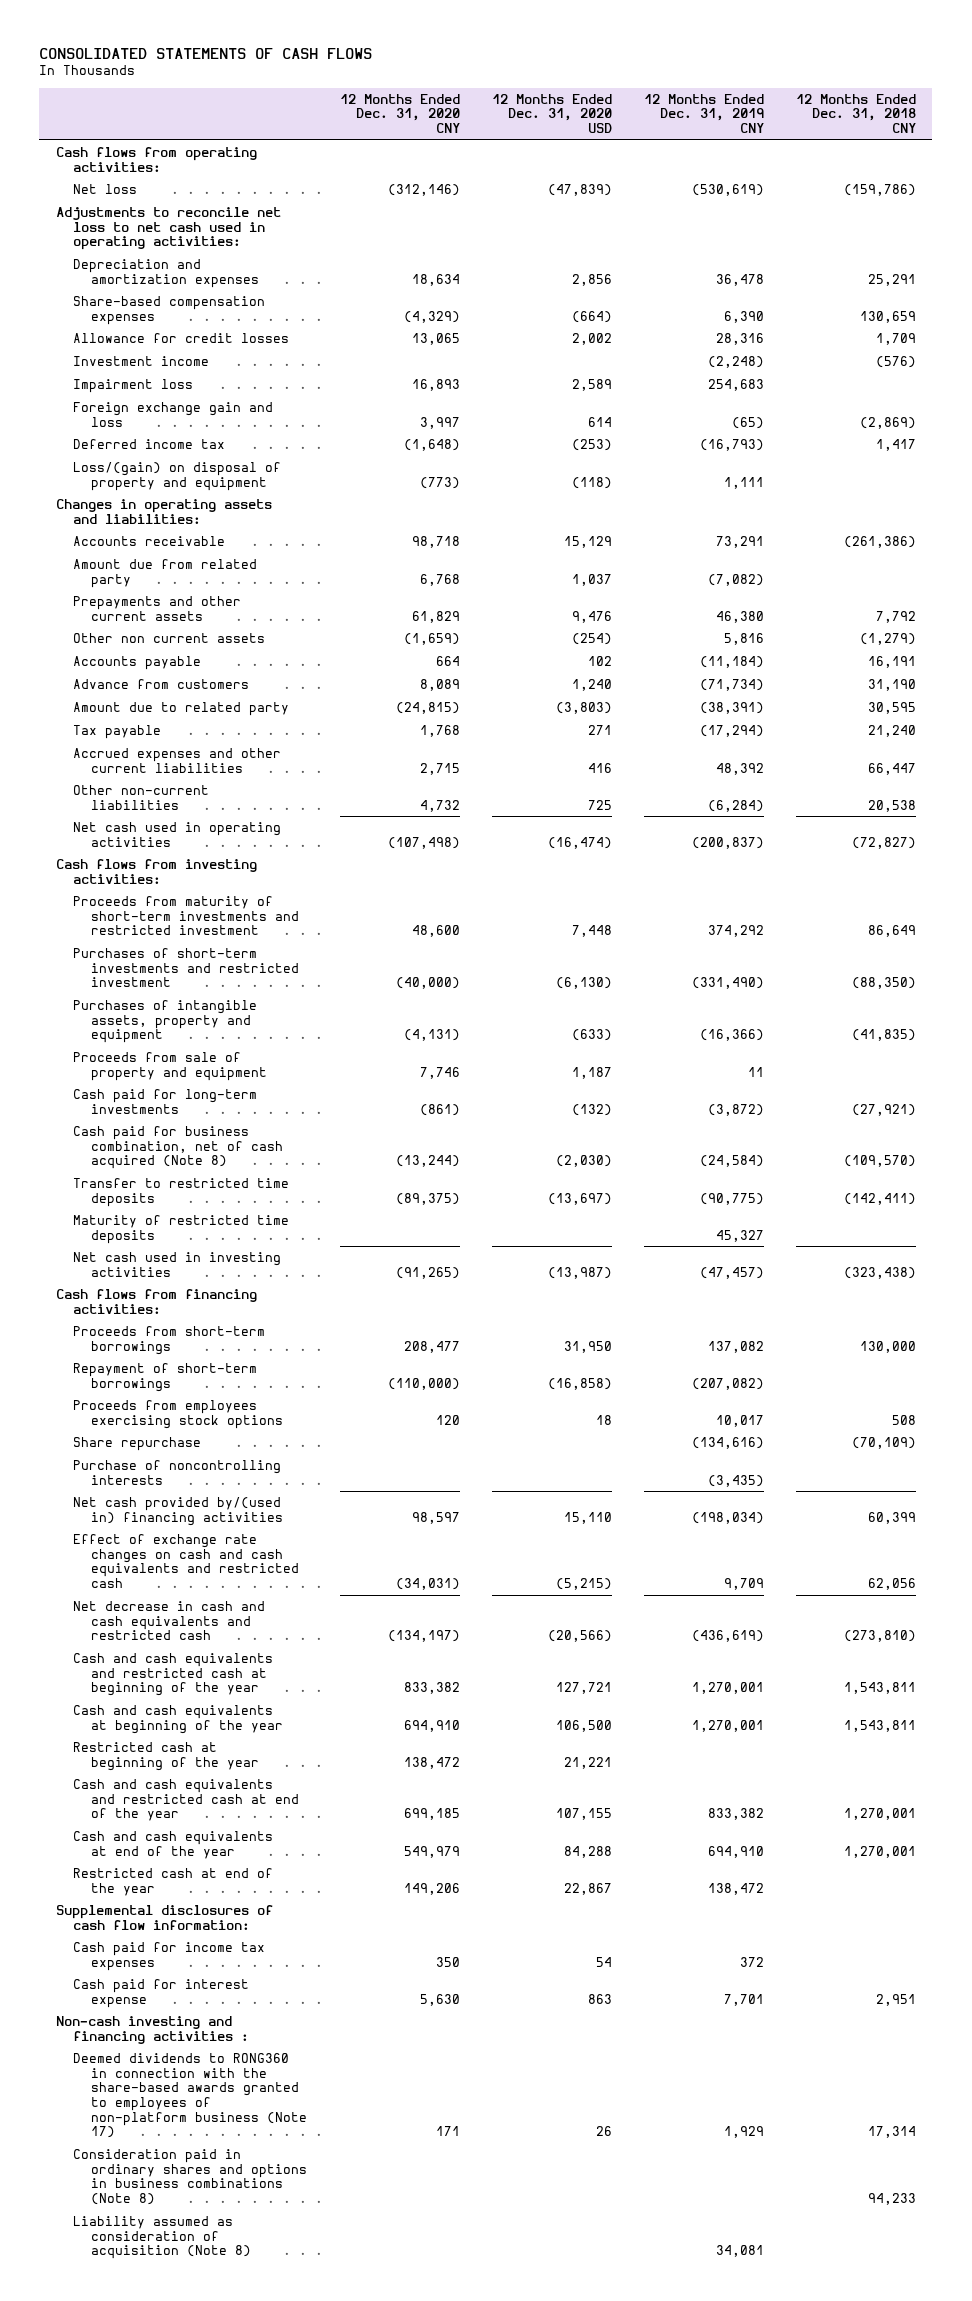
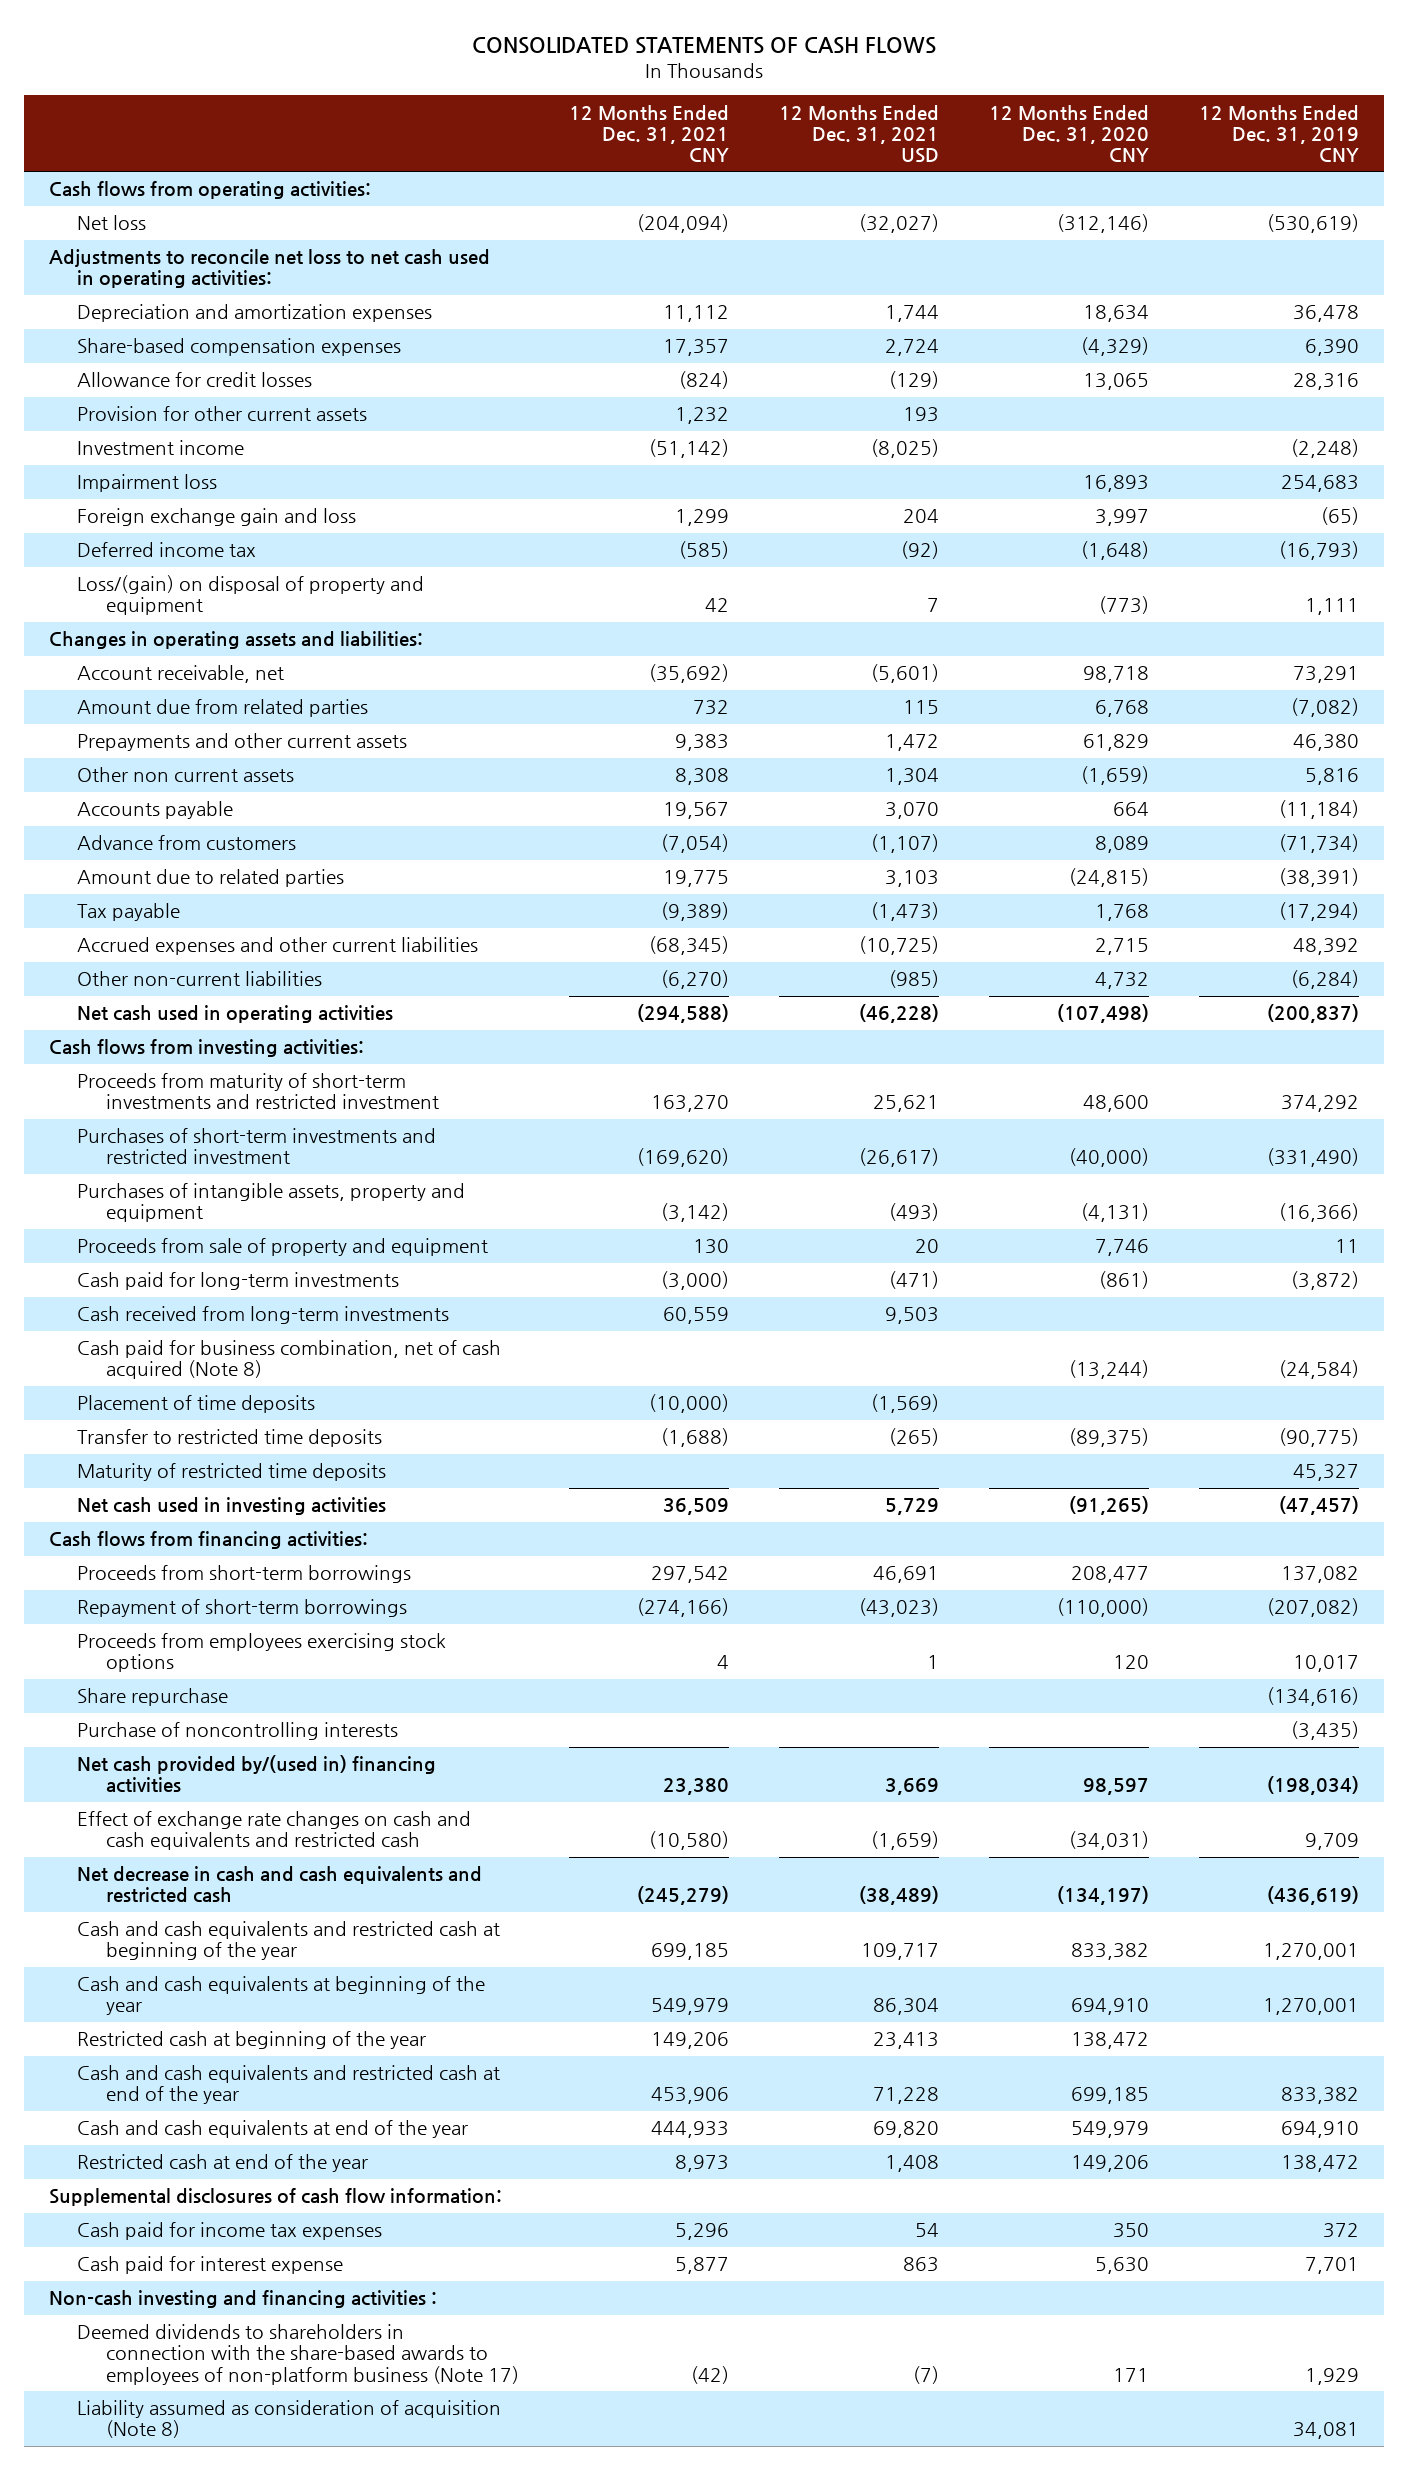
- | 12 Months Ended Dec. 31, 2020 CNY | 12 Months Ended Dec. 31, 2020 USD | 12 Months Ended Dec. 31, 2019 CNY | 12 Months Ended Dec. 31, 2018 CNY
+ | 12 Months Ended Dec. 31, 2021 CNY | 12 Months Ended Dec. 31, 2021 USD | 12 Months Ended Dec. 31, 2020 CNY | 12 Months Ended Dec. 31, 2019 CNY
+ Provision for other current assets | 1,232 | 193 | |
- Accounts receivable | 98,718 | 15,129 | 73,291 | (261,386)
- Amount due from related party | 6,768 | 1,037 | (7,082) |
+ Account receivable, net | (35,692) | (5,601) | 98,718 | 73,291
+ Amount due from related parties | 732 | 115 | 6,768 | (7,082)
- Amount due to related party | (24,815) | (3,803) | (38,391) | 30,595
+ Amount due to related parties | 19,775 | 3,103 | (24,815) | (38,391)
+ Cash received from long-term investments | 60,559 | 9,503 | |
+ Placement of time deposits | (10,000) | (1,569) | |
- Deemed dividends to RONG360 in connection with the share-based awards granted to employees of non-platform business (Note 17) | 171 | 26 | 1,929 | 17,314
- Consideration paid in ordinary shares and options in business combinations (Note 8) | | | | 94,233
+ Deemed dividends to shareholders in connection with the share-based awards to employees of non-platform business (Note 17) | (42) | (7) | 171 | 1,929

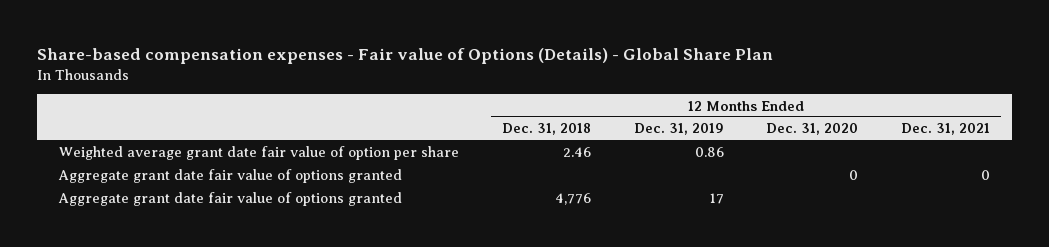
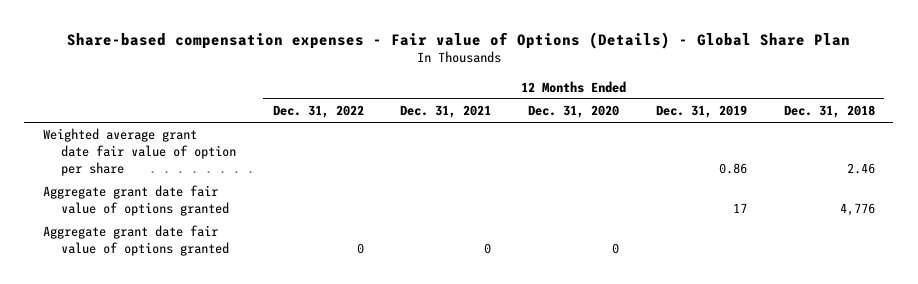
- | 12 Months Ended Dec. 31, 2018 | 12 Months Ended Dec. 31, 2019 | 12 Months Ended Dec. 31, 2020 | 12 Months Ended Dec. 31, 2021
+ | 12 Months Ended Dec. 31, 2022 | 12 Months Ended Dec. 31, 2021 | 12 Months Ended Dec. 31, 2020 | 12 Months Ended Dec. 31, 2019 | 12 Months Ended Dec. 31, 2018
moved down: Aggregate grant date fair value of options granted | 0 | 0 | 0 | |

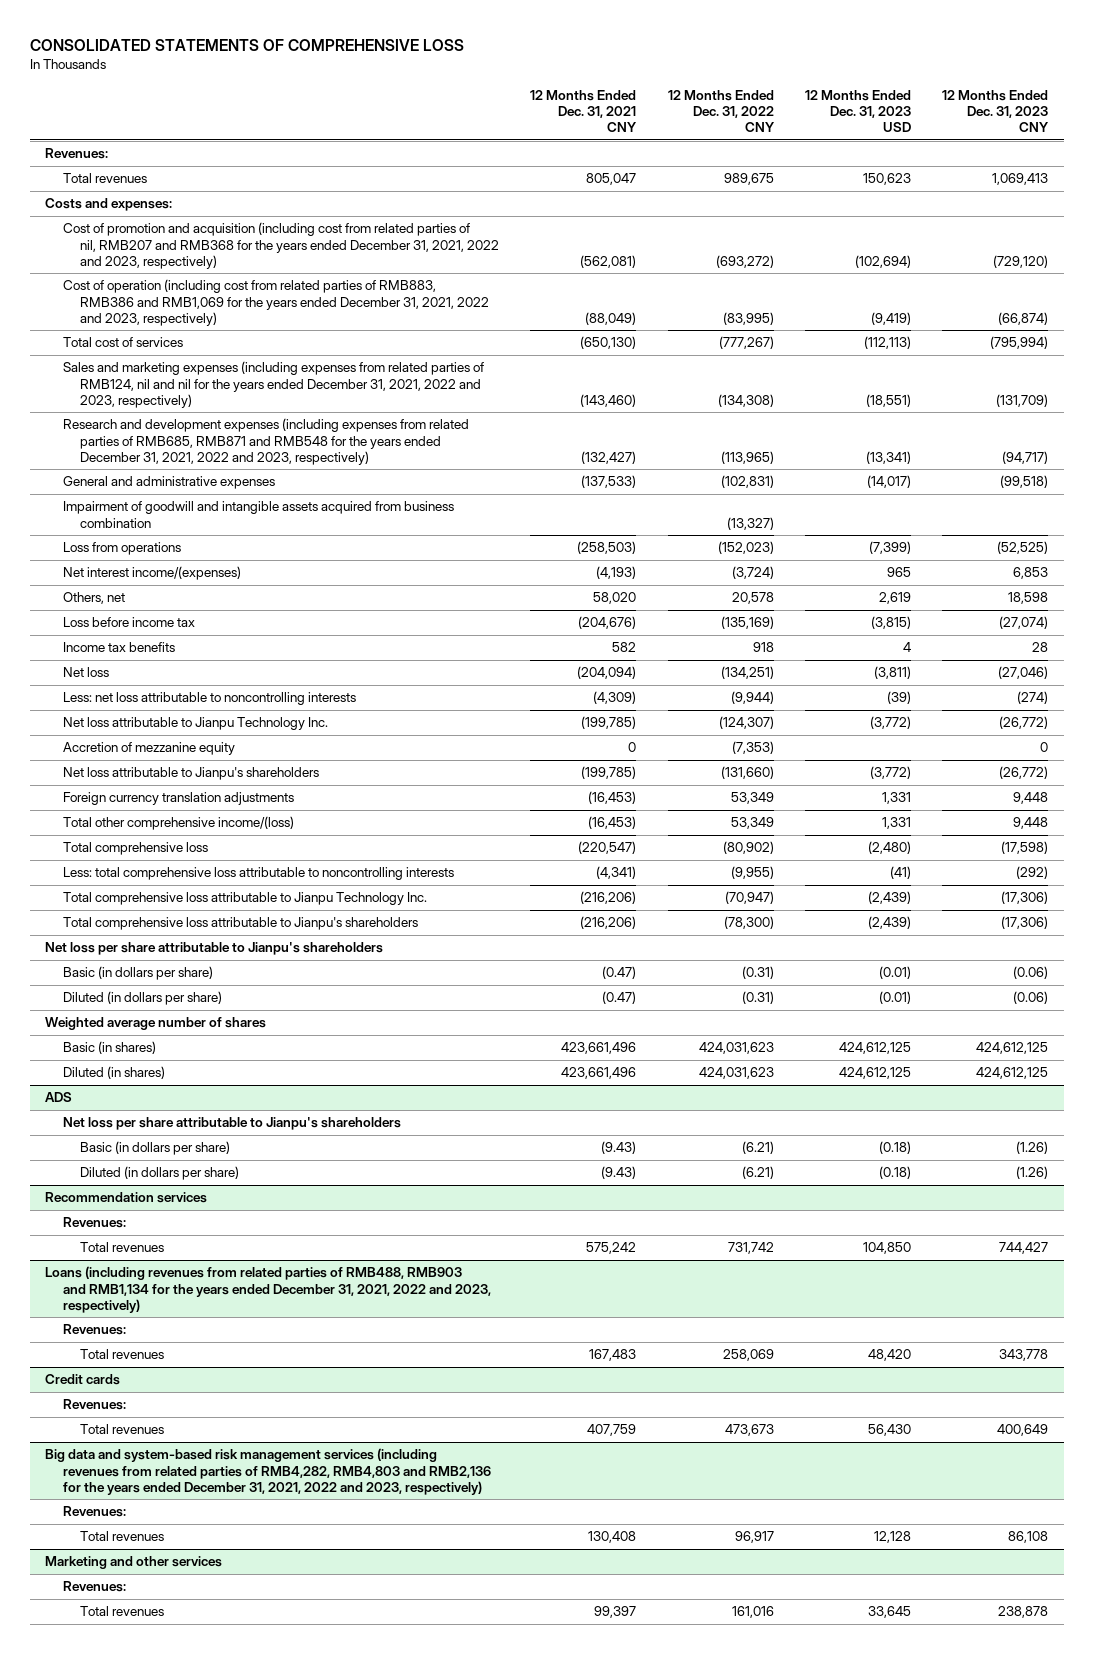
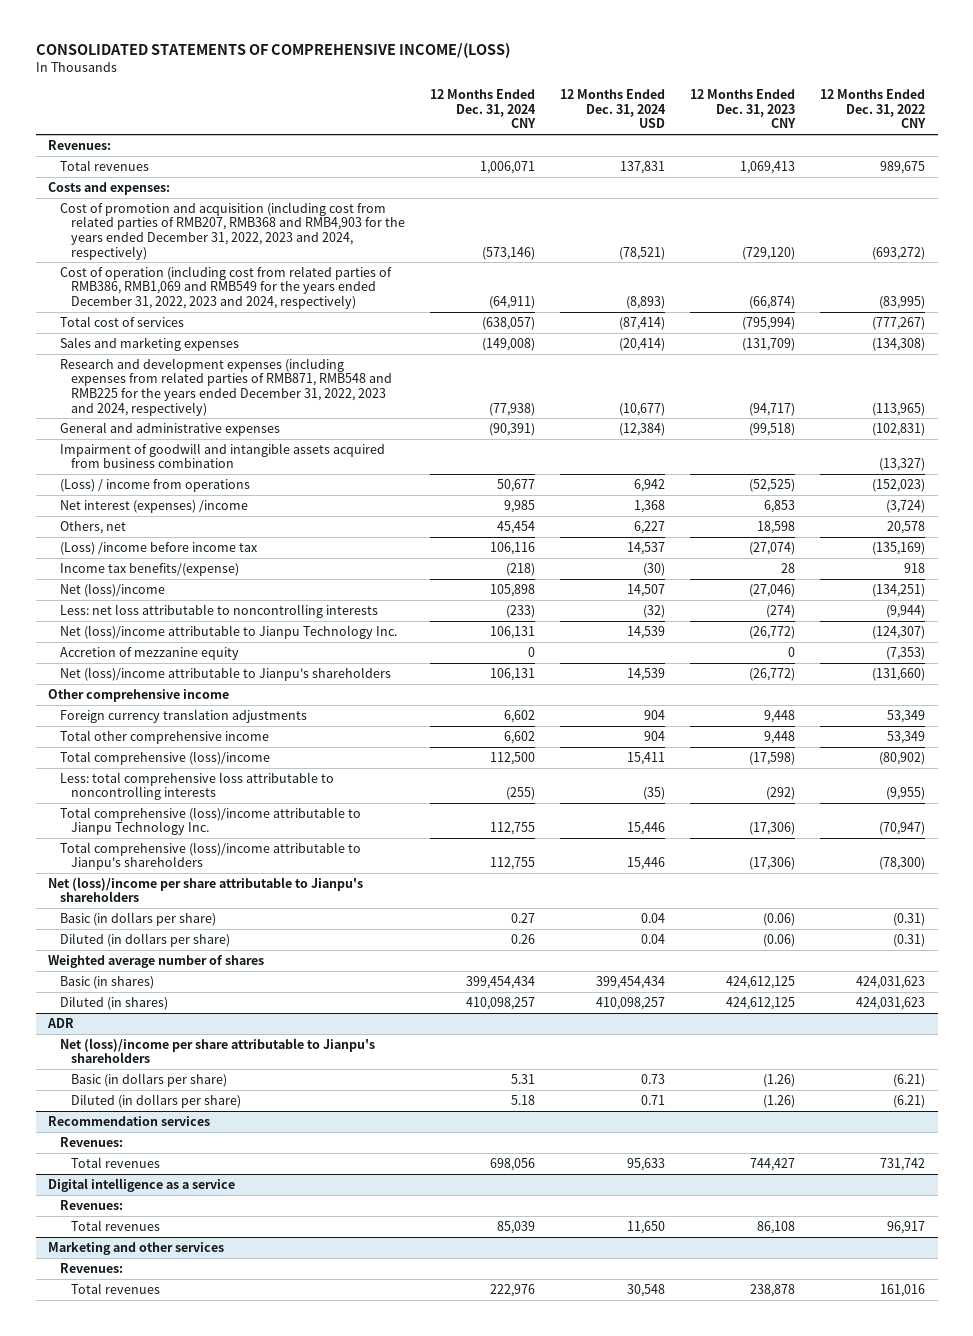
- CONSOLIDATED STATEMENTS OF COMPREHENSIVE LOSS
+ CONSOLIDATED STATEMENTS OF COMPREHENSIVE INCOME/(LOSS)
- | 12 Months Ended Dec. 31, 2021 CNY | 12 Months Ended Dec. 31, 2022 CNY | 12 Months Ended Dec. 31, 2023 USD | 12 Months Ended Dec. 31, 2023 CNY
+ | 12 Months Ended Dec. 31, 2024 CNY | 12 Months Ended Dec. 31, 2024 USD | 12 Months Ended Dec. 31, 2023 CNY | 12 Months Ended Dec. 31, 2022 CNY
- Cost of promotion and acquisition (including cost from related parties of nil, RMB207 and RMB368 for the years ended December 31, 2021, 2022 and 2023, respectively) | (562,081) | (693,272) | (102,694) | (729,120)
- Cost of operation (including cost from related parties of RMB883, RMB386 and RMB1,069 for the years ended December 31, 2021, 2022 and 2023, respectively) | (88,049) | (83,995) | (9,419) | (66,874)
+ Cost of promotion and acquisition (including cost from related parties of RMB207, RMB368 and RMB4,903 for the years ended December 31, 2022, 2023 and 2024, respectively) | (573,146) | (78,521) | (729,120) | (693,272)
+ Cost of operation (including cost from related parties of RMB386, RMB1,069 and RMB549 for the years ended December 31, 2022, 2023 and 2024, respectively) | (64,911) | (8,893) | (66,874) | (83,995)
- Sales and marketing expenses (including expenses from related parties of RMB124, nil and nil for the years ended December 31, 2021, 2022 and 2023, respectively) | (143,460) | (134,308) | (18,551) | (131,709)
- Research and development expenses (including expenses from related parties of RMB685, RMB871 and RMB548 for the years ended December 31, 2021, 2022 and 2023, respectively) | (132,427) | (113,965) | (13,341) | (94,717)
+ Sales and marketing expenses | (149,008) | (20,414) | (131,709) | (134,308)
+ Research and development expenses (including expenses from related parties of RMB871, RMB548 and RMB225 for the years ended December 31, 2022, 2023 and 2024, respectively) | (77,938) | (10,677) | (94,717) | (113,965)
- Loss from operations | (258,503) | (152,023) | (7,399) | (52,525)
- Net interest income/(expenses) | (4,193) | (3,724) | 965 | 6,853
+ (Loss) / income from operations | 50,677 | 6,942 | (52,525) | (152,023)
+ Net interest (expenses) /income | 9,985 | 1,368 | 6,853 | (3,724)
- Loss before income tax | (204,676) | (135,169) | (3,815) | (27,074)
- Income tax benefits | 582 | 918 | 4 | 28
- Net loss | (204,094) | (134,251) | (3,811) | (27,046)
+ (Loss) /income before income tax | 106,116 | 14,537 | (27,074) | (135,169)
+ Income tax benefits/(expense) | (218) | (30) | 28 | 918
+ Net (loss)/income | 105,898 | 14,507 | (27,046) | (134,251)
- Net loss attributable to Jianpu Technology Inc. | (199,785) | (124,307) | (3,772) | (26,772)
+ Net (loss)/income attributable to Jianpu Technology Inc. | 106,131 | 14,539 | (26,772) | (124,307)
- Net loss attributable to Jianpu's shareholders | (199,785) | (131,660) | (3,772) | (26,772)
+ Net (loss)/income attributable to Jianpu's shareholders | 106,131 | 14,539 | (26,772) | (131,660)
+ Other comprehensive income
- Total other comprehensive income/(loss) | (16,453) | 53,349 | 1,331 | 9,448
- Total comprehensive loss | (220,547) | (80,902) | (2,480) | (17,598)
+ Total other comprehensive income | 6,602 | 904 | 9,448 | 53,349
+ Total comprehensive (loss)/income | 112,500 | 15,411 | (17,598) | (80,902)
- Total comprehensive loss attributable to Jianpu Technology Inc. | (216,206) | (70,947) | (2,439) | (17,306)
- Total comprehensive loss attributable to Jianpu's shareholders | (216,206) | (78,300) | (2,439) | (17,306)
- Net loss per share attributable to Jianpu's shareholders
+ Total comprehensive (loss)/income attributable to Jianpu Technology Inc. | 112,755 | 15,446 | (17,306) | (70,947)
+ Total comprehensive (loss)/income attributable to Jianpu's shareholders | 112,755 | 15,446 | (17,306) | (78,300)
+ Net (loss)/income per share attributable to Jianpu's shareholders
- ADS
- Net loss per share attributable to Jianpu's shareholders
+ ADR
+ Net (loss)/income per share attributable to Jianpu's shareholders
- Loans (including revenues from related parties of RMB488, RMB903 and RMB1,134 for the years ended December 31, 2021, 2022 and 2023, respectively)
- Revenues:
- Total revenues | 167,483 | 258,069 | 48,420 | 343,778
- Credit cards
- Revenues:
- Total revenues | 407,759 | 473,673 | 56,430 | 400,649
- Big data and system-based risk management services (including revenues from related parties of RMB4,282, RMB4,803 and RMB2,136 for the years ended December 31, 2021, 2022 and 2023, respectively)
+ Digital intelligence as a service

